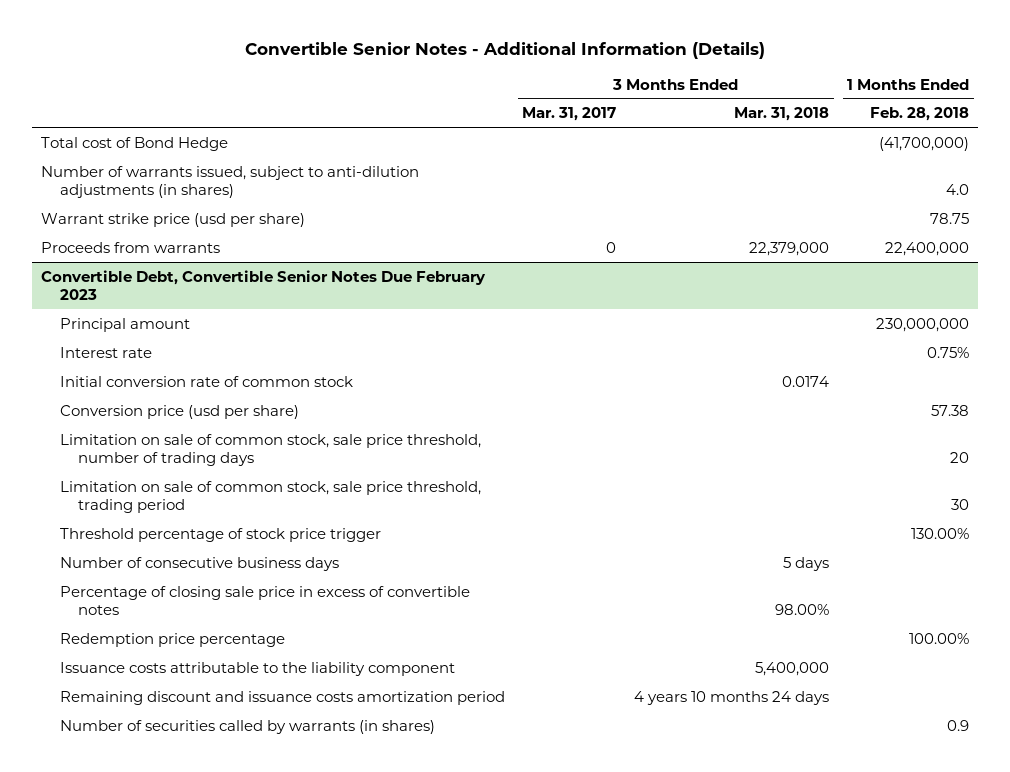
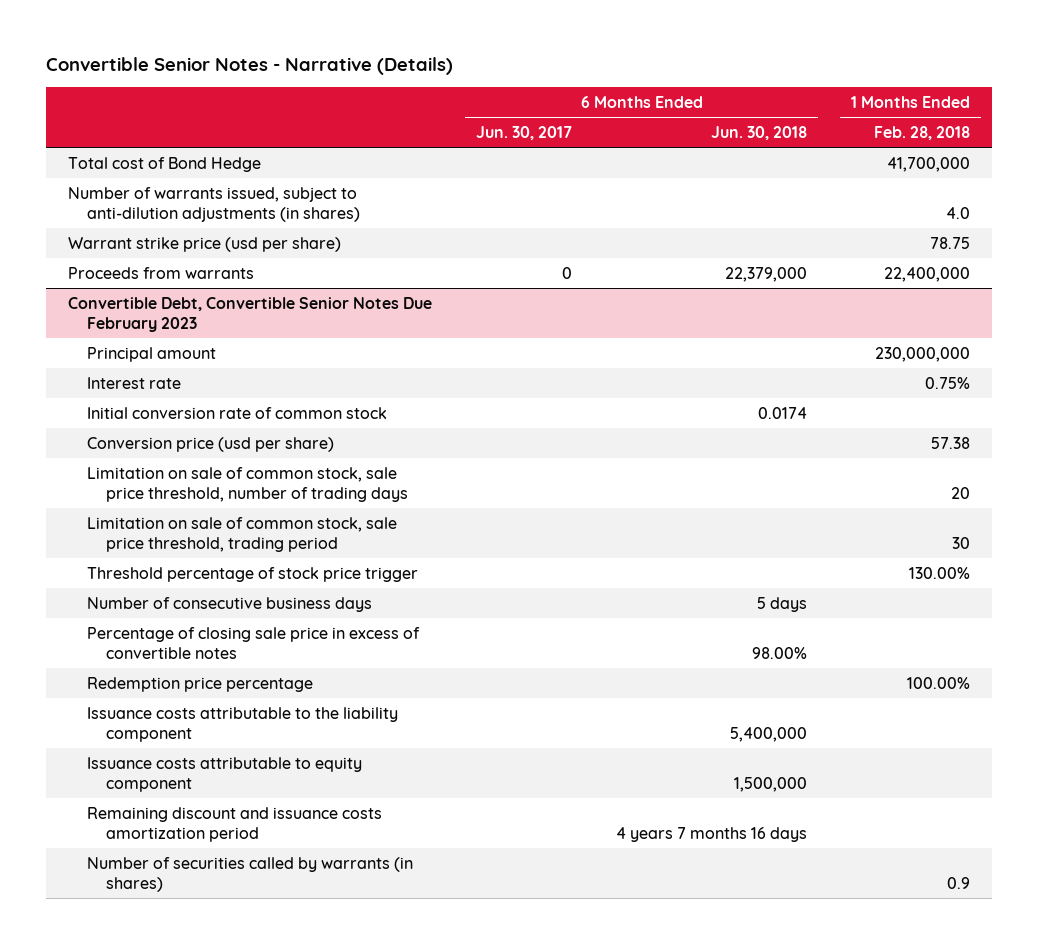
- Convertible Senior Notes - Additional Information (Details)
+ Convertible Senior Notes - Narrative (Details)
- | 3 Months Ended Mar. 31, 2017 | 3 Months Ended Mar. 31, 2018 | 1 Months Ended Feb. 28, 2018
+ | 6 Months Ended Jun. 30, 2017 | 6 Months Ended Jun. 30, 2018 | 1 Months Ended Feb. 28, 2018
- Total cost of Bond Hedge | | | (41,700,000)
+ Total cost of Bond Hedge | | | 41,700,000
@ Convertible Debt, Convertible Senior Notes Due February 2023
+ Issuance costs attributable to equity component | | 1,500,000 |

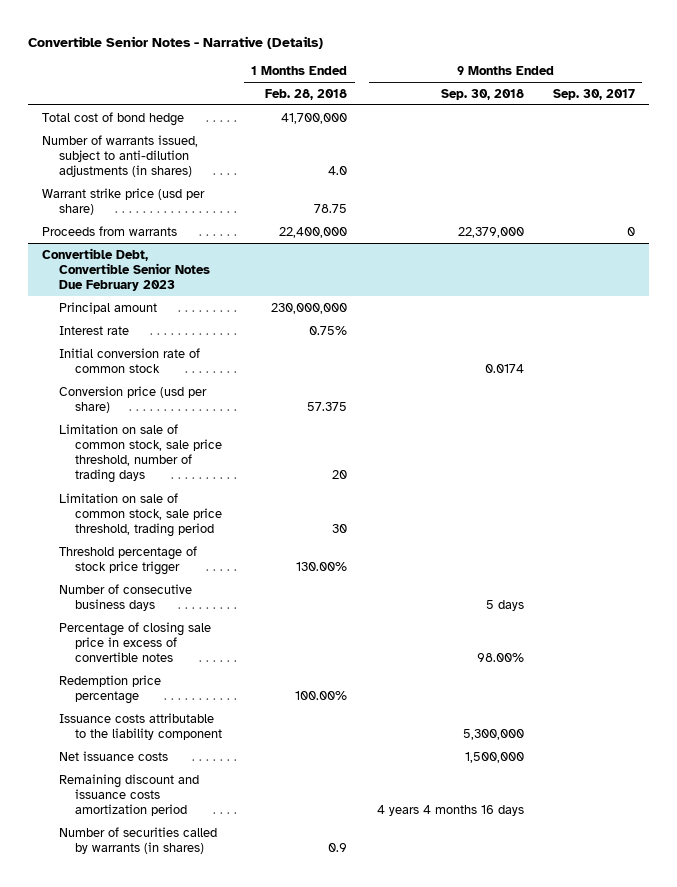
- | 6 Months Ended Jun. 30, 2017 | 6 Months Ended Jun. 30, 2018 | 1 Months Ended Feb. 28, 2018
+ | 1 Months Ended Feb. 28, 2018 | 9 Months Ended Sep. 30, 2018 | 9 Months Ended Sep. 30, 2017
- Total cost of Bond Hedge | | | 41,700,000
+ Total cost of bond hedge | 41,700,000 | |
@ Convertible Debt, Convertible Senior Notes Due February 2023
- Conversion price (usd per share) | | | 57.38
+ Conversion price (usd per share) | 57.375 | |
- Issuance costs attributable to equity component | | 1,500,000 |
+ Net issuance costs | | 1,500,000 |

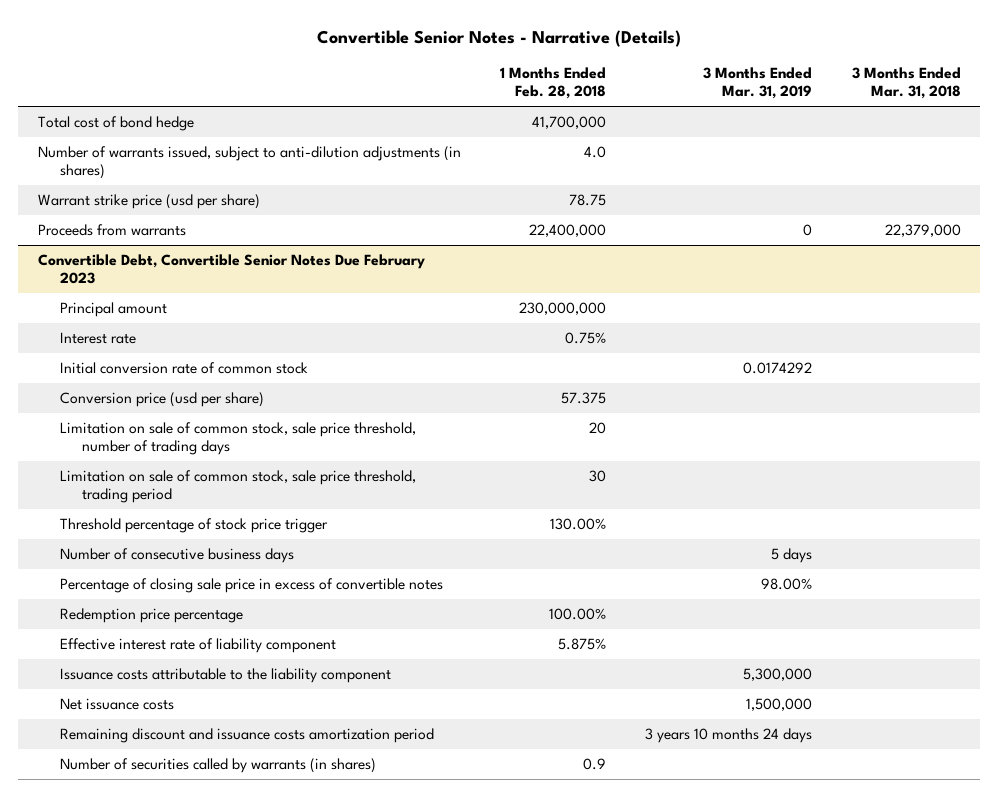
- | 1 Months Ended Feb. 28, 2018 | 9 Months Ended Sep. 30, 2018 | 9 Months Ended Sep. 30, 2017
+ | 1 Months Ended Feb. 28, 2018 | 3 Months Ended Mar. 31, 2019 | 3 Months Ended Mar. 31, 2018
@ Convertible Debt, Convertible Senior Notes Due February 2023
+ Effective interest rate of liability component | 5.875% | |

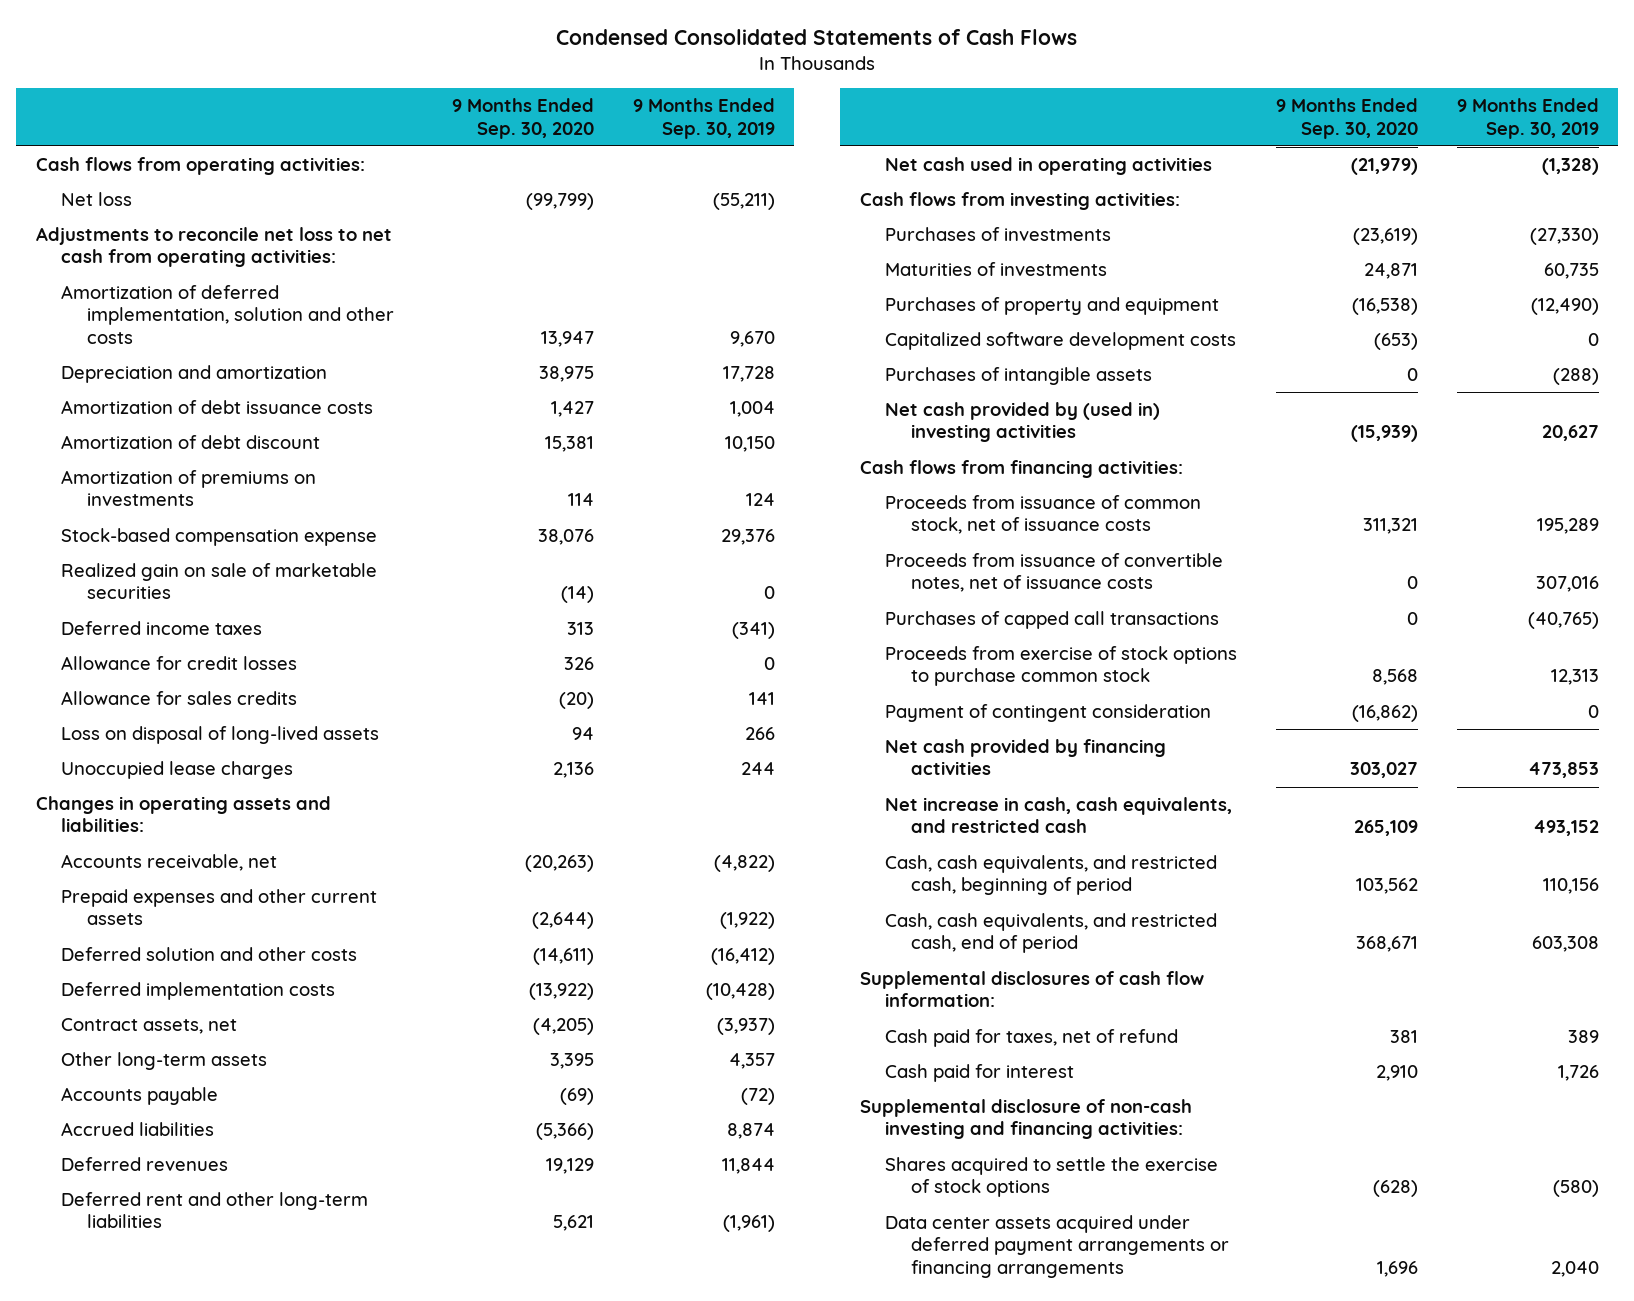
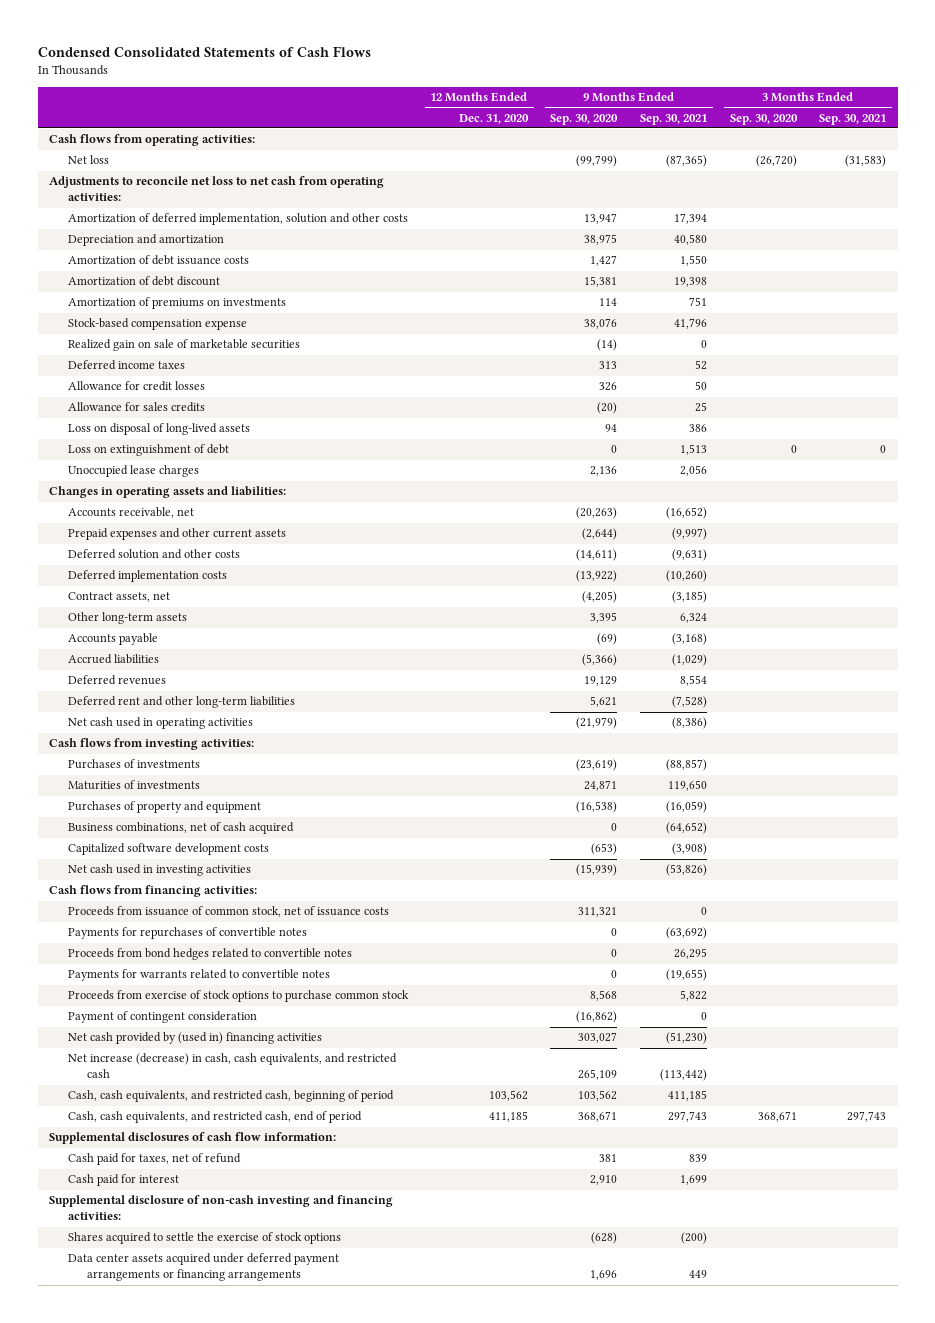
- | 9 Months Ended Sep. 30, 2020 | 9 Months Ended Sep. 30, 2019
+ | 12 Months Ended Dec. 31, 2020 | 9 Months Ended Sep. 30, 2020 | 9 Months Ended Sep. 30, 2021 | 3 Months Ended Sep. 30, 2020 | 3 Months Ended Sep. 30, 2021
+ Loss on extinguishment of debt | | 0 | 1,513 | 0 | 0
+ Business combinations, net of cash acquired | | 0 | (64,652) | |
- Purchases of intangible assets | 0 | (288)
- Net cash provided by (used in) investing activities | (15,939) | 20,627
+ Net cash used in investing activities | | (15,939) | (53,826) | |
- Proceeds from issuance of convertible notes, net of issuance costs | 0 | 307,016
- Purchases of capped call transactions | 0 | (40,765)
+ Payments for repurchases of convertible notes | | 0 | (63,692) | |
+ Proceeds from bond hedges related to convertible notes | | 0 | 26,295 | |
+ Payments for warrants related to convertible notes | | 0 | (19,655) | |
- Net cash provided by financing activities | 303,027 | 473,853
- Net increase in cash, cash equivalents, and restricted cash | 265,109 | 493,152
+ Net cash provided by (used in) financing activities | | 303,027 | (51,230) | |
+ Net increase (decrease) in cash, cash equivalents, and restricted cash | | 265,109 | (113,442) | |

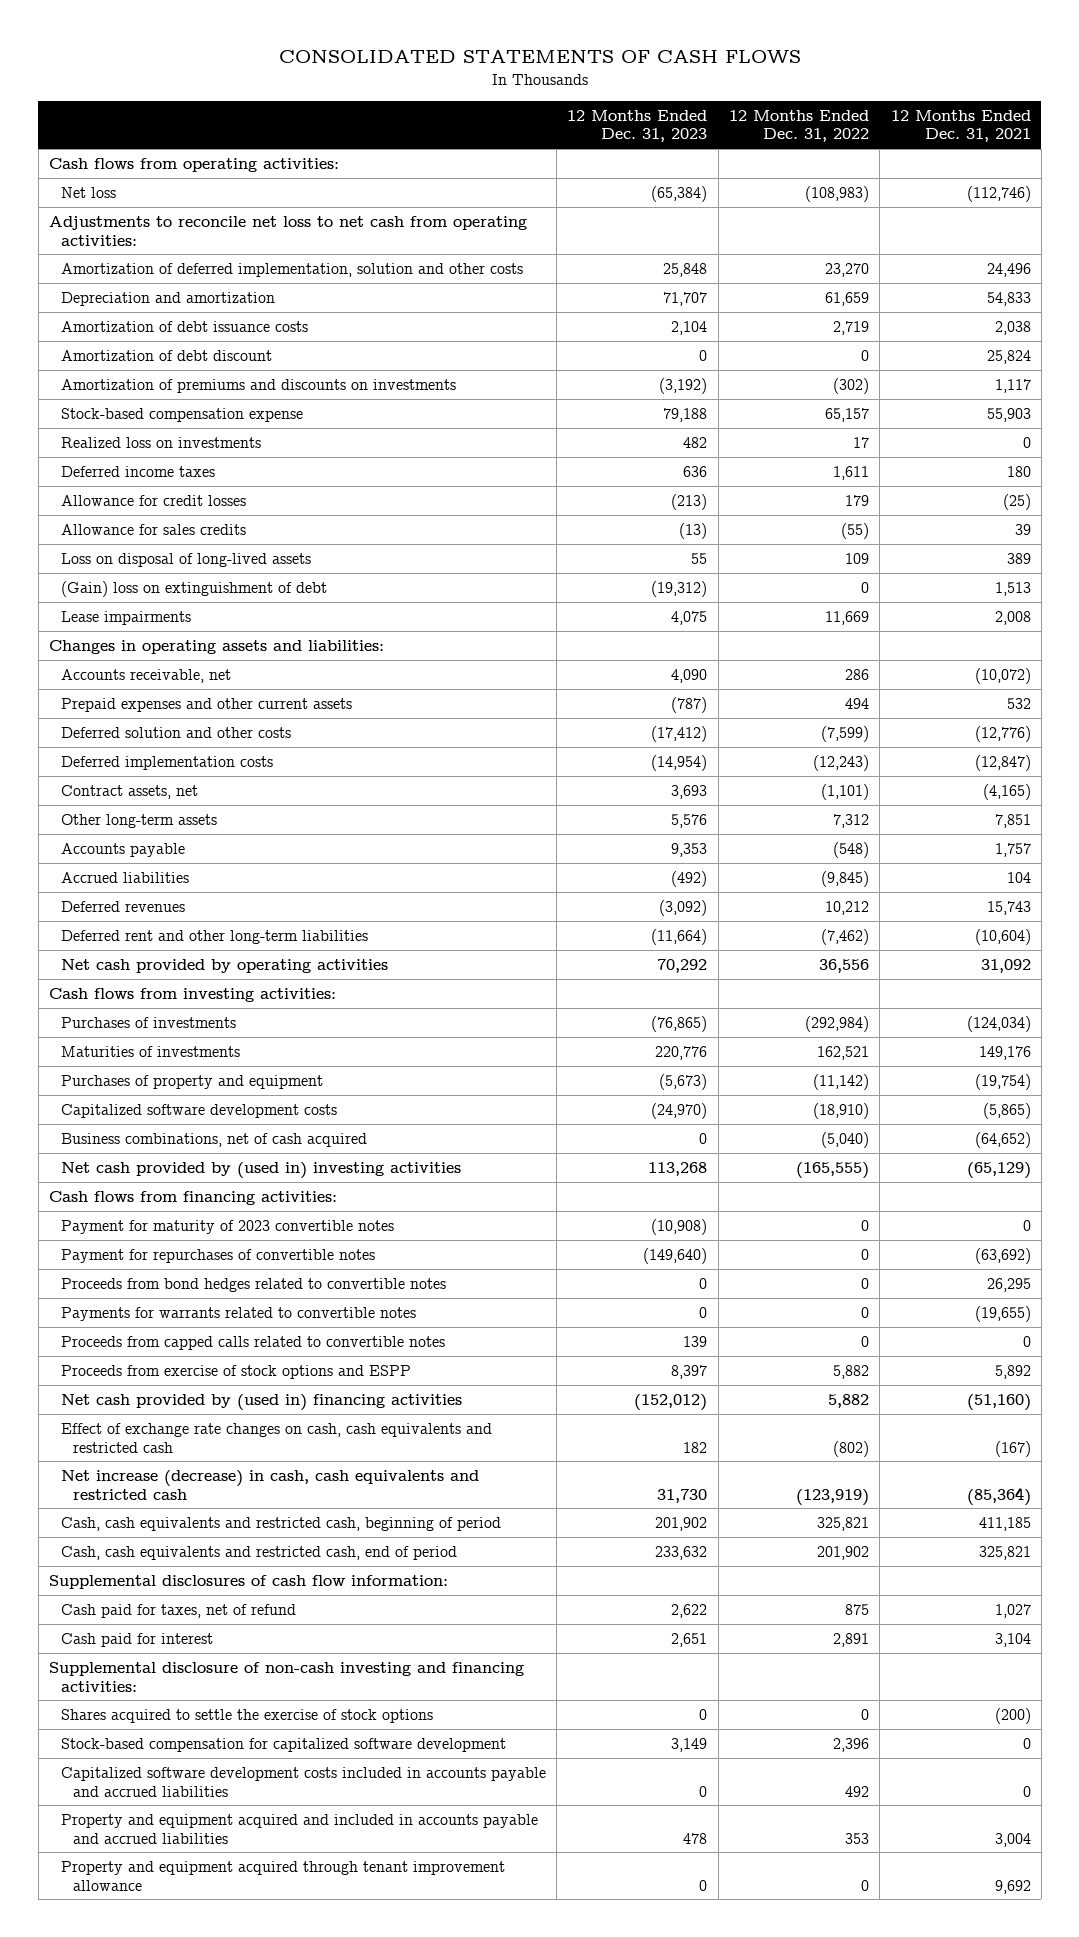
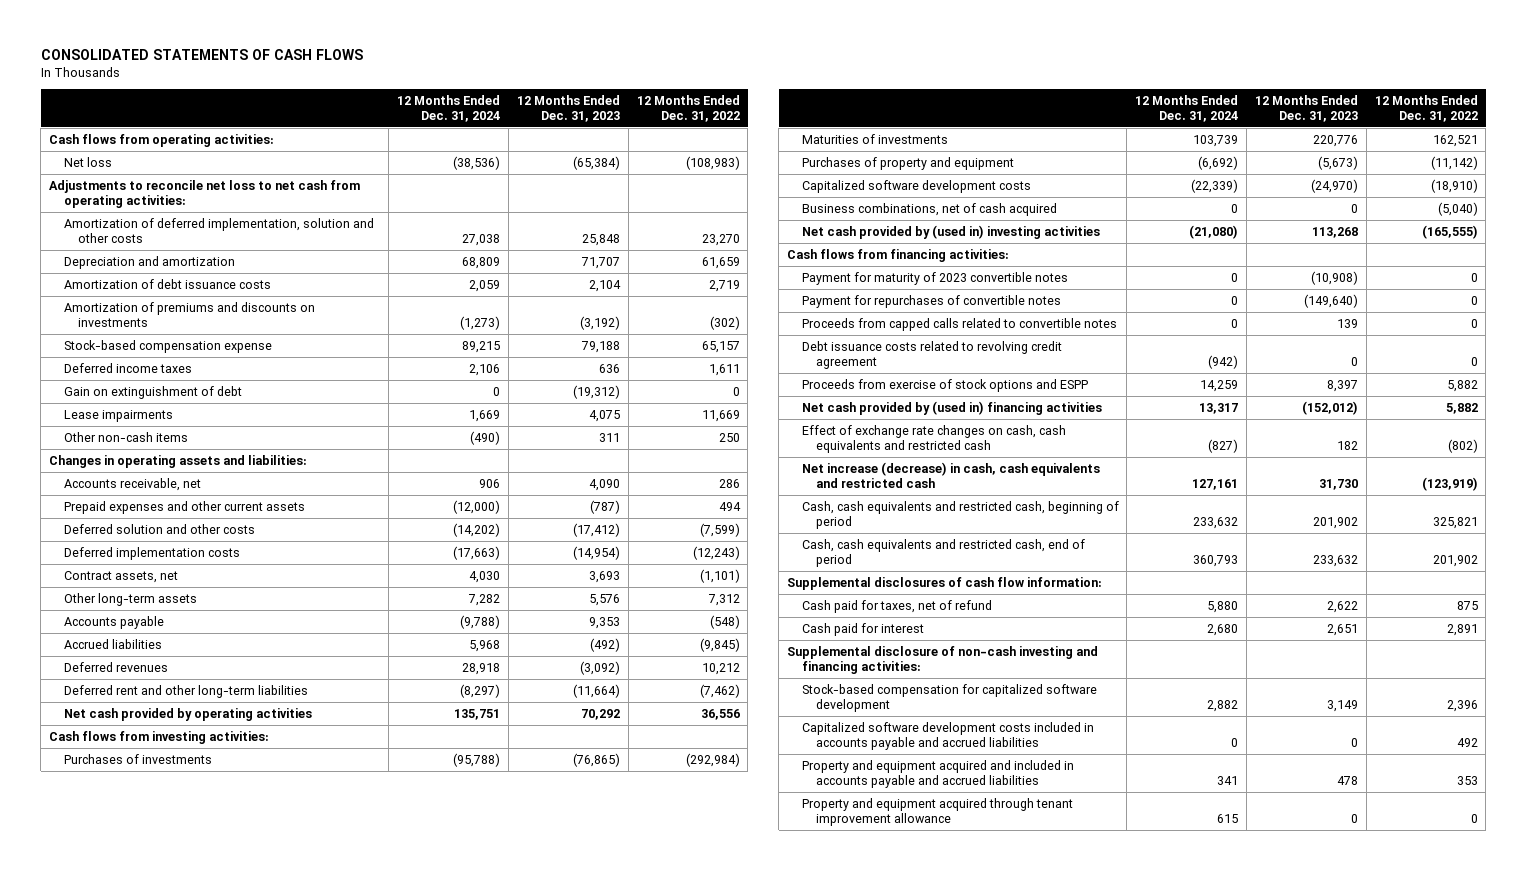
- | 12 Months Ended Dec. 31, 2023 | 12 Months Ended Dec. 31, 2022 | 12 Months Ended Dec. 31, 2021
+ | 12 Months Ended Dec. 31, 2024 | 12 Months Ended Dec. 31, 2023 | 12 Months Ended Dec. 31, 2022
- Amortization of debt discount | 0 | 0 | 25,824
- Realized loss on investments | 482 | 17 | 0
- Allowance for credit losses | (213) | 179 | (25)
- Allowance for sales credits | (13) | (55) | 39
- Loss on disposal of long-lived assets | 55 | 109 | 389
- (Gain) loss on extinguishment of debt | (19,312) | 0 | 1,513
+ Gain on extinguishment of debt | 0 | (19,312) | 0
+ Other non-cash items | (490) | 311 | 250
- Proceeds from bond hedges related to convertible notes | 0 | 0 | 26,295
- Payments for warrants related to convertible notes | 0 | 0 | (19,655)
+ Debt issuance costs related to revolving credit agreement | (942) | 0 | 0
- Shares acquired to settle the exercise of stock options | 0 | 0 | (200)

